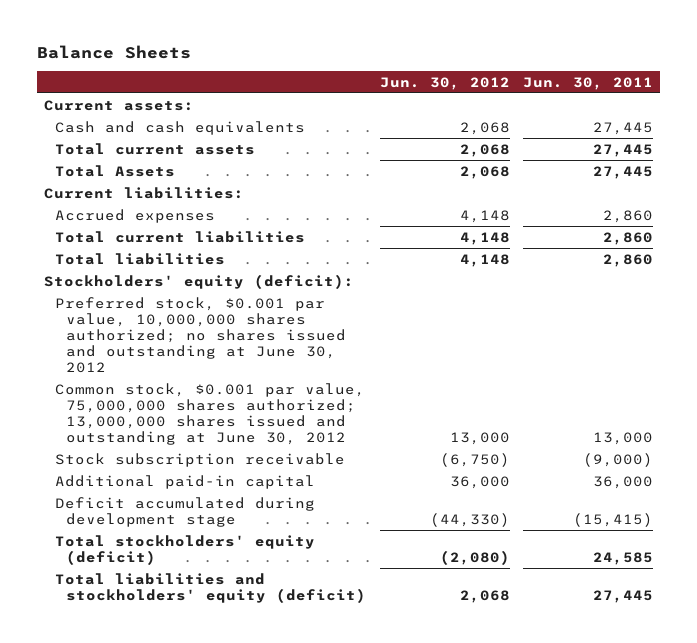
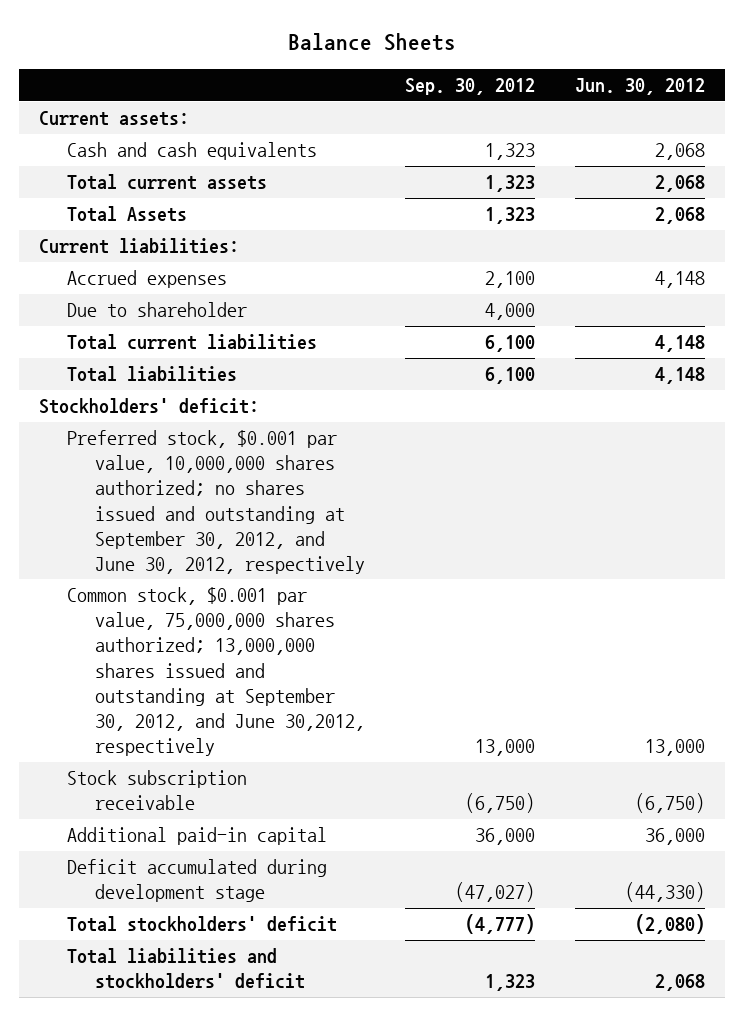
- | Jun. 30, 2012 | Jun. 30, 2011
+ | Sep. 30, 2012 | Jun. 30, 2012
+ Due to shareholder | 4,000 |
- Stockholders' equity (deficit):
- Preferred stock, $0.001 par value, 10,000,000 shares authorized; no shares issued and outstanding at June 30, 2012
- Common stock, $0.001 par value, 75,000,000 shares authorized; 13,000,000 shares issued and outstanding at June 30, 2012 | 13,000 | 13,000
+ Stockholders' deficit:
+ Preferred stock, $0.001 par value, 10,000,000 shares authorized; no shares issued and outstanding at September 30, 2012, and June 30, 2012, respectively
+ Common stock, $0.001 par value, 75,000,000 shares authorized; 13,000,000 shares issued and outstanding at September 30, 2012, and June 30,2012, respectively | 13,000 | 13,000
- Total stockholders' equity (deficit) | (2,080) | 24,585
- Total liabilities and stockholders' equity (deficit) | 2,068 | 27,445
+ Total stockholders' deficit | (4,777) | (2,080)
+ Total liabilities and stockholders' deficit | 1,323 | 2,068

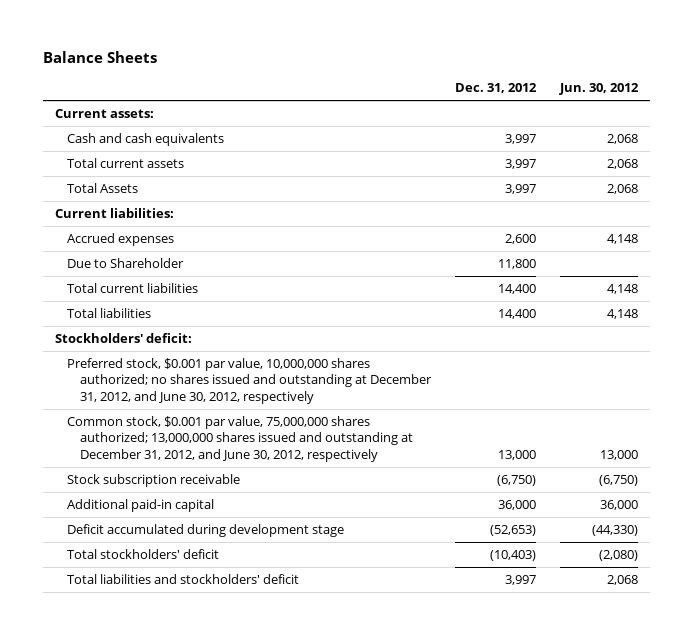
- | Sep. 30, 2012 | Jun. 30, 2012
+ | Dec. 31, 2012 | Jun. 30, 2012
- Due to shareholder | 4,000 |
+ Due to Shareholder | 11,800 |
- Preferred stock, $0.001 par value, 10,000,000 shares authorized; no shares issued and outstanding at September 30, 2012, and June 30, 2012, respectively
- Common stock, $0.001 par value, 75,000,000 shares authorized; 13,000,000 shares issued and outstanding at September 30, 2012, and June 30,2012, respectively | 13,000 | 13,000
+ Preferred stock, $0.001 par value, 10,000,000 shares authorized; no shares issued and outstanding at December 31, 2012, and June 30, 2012, respectively
+ Common stock, $0.001 par value, 75,000,000 shares authorized; 13,000,000 shares issued and outstanding at December 31, 2012, and June 30, 2012, respectively | 13,000 | 13,000

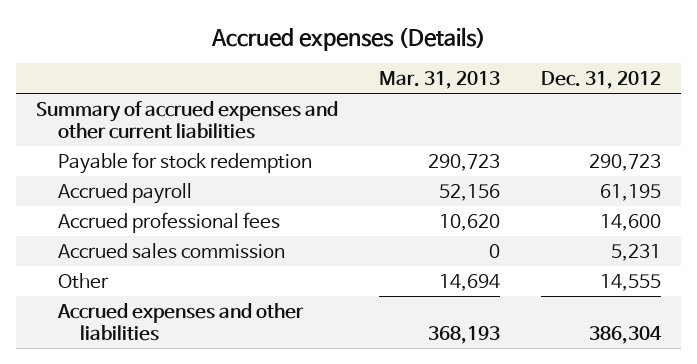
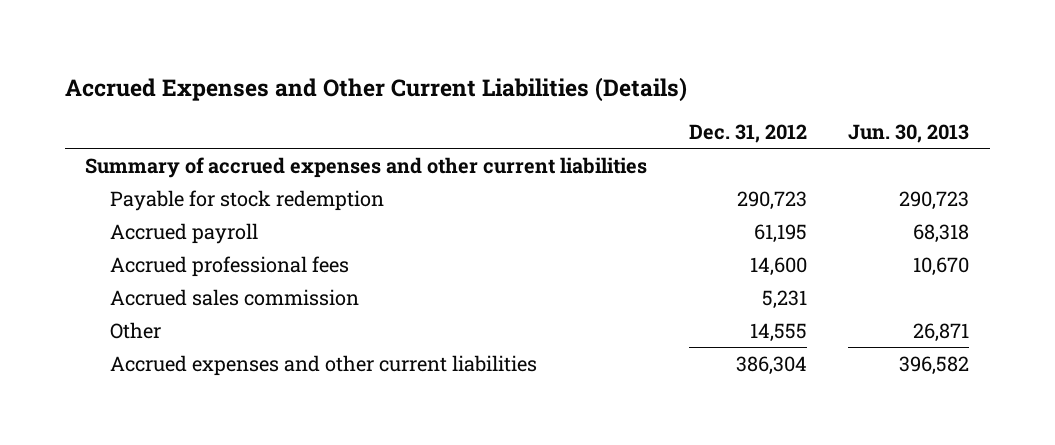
- Accrued expenses (Details)
+ Accrued Expenses and Other Current Liabilities (Details)
- | Mar. 31, 2013 | Dec. 31, 2012
+ | Dec. 31, 2012 | Jun. 30, 2013
- Accrued expenses and other liabilities | 368,193 | 386,304
+ Accrued expenses and other current liabilities | 386,304 | 396,582

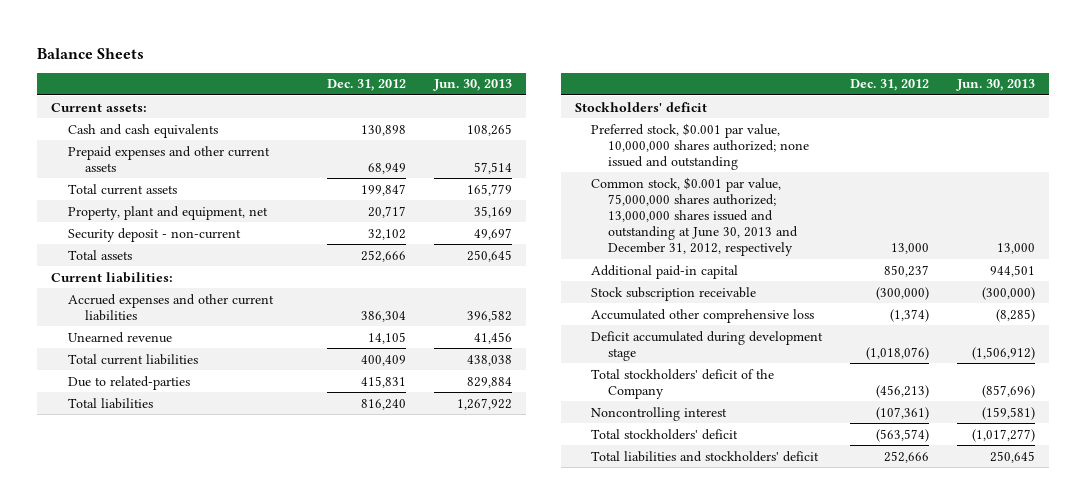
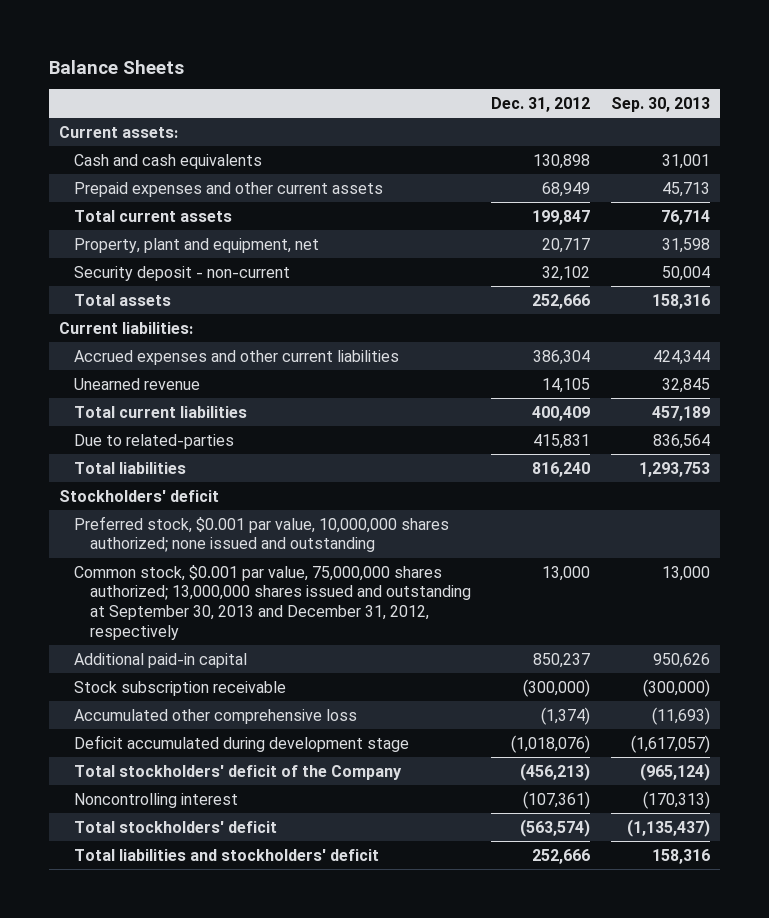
- | Dec. 31, 2012 | Jun. 30, 2013
+ | Dec. 31, 2012 | Sep. 30, 2013
- Common stock, $0.001 par value, 75,000,000 shares authorized; 13,000,000 shares issued and outstanding at June 30, 2013 and December 31, 2012, respectively | 13,000 | 13,000
+ Common stock, $0.001 par value, 75,000,000 shares authorized; 13,000,000 shares issued and outstanding at September 30, 2013 and December 31, 2012, respectively | 13,000 | 13,000

